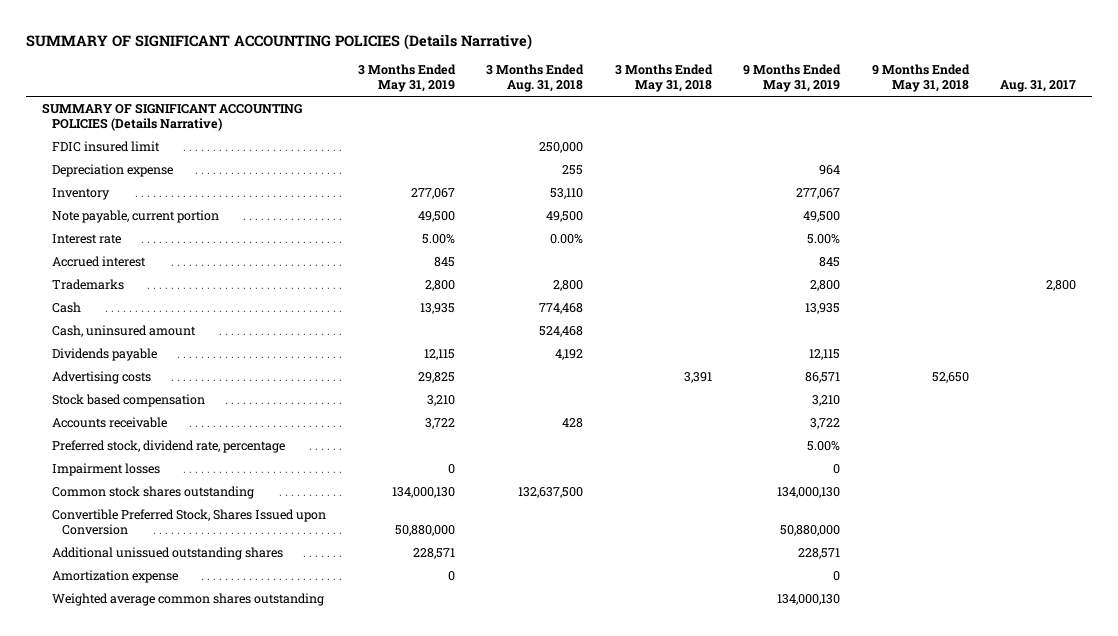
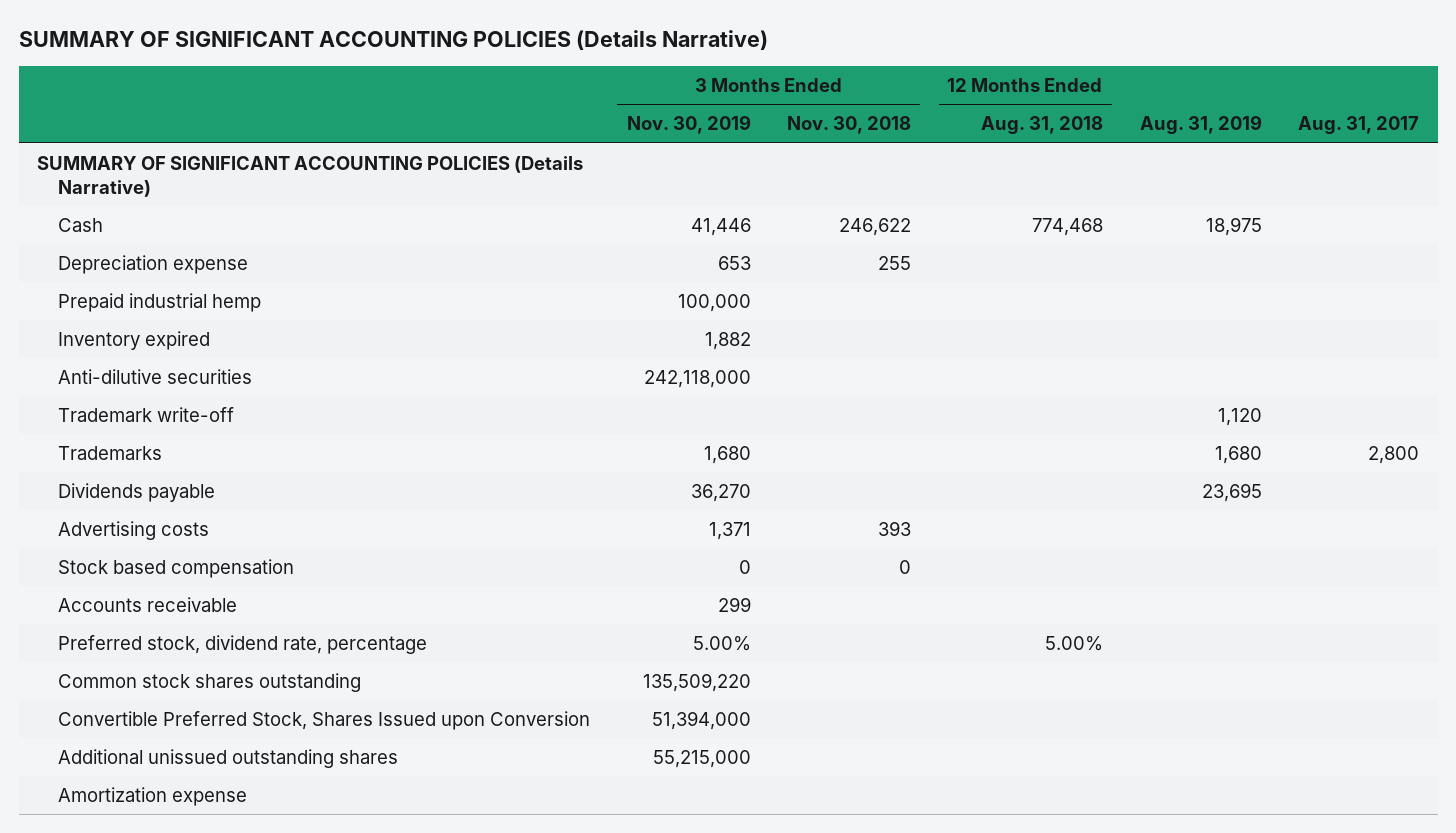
- | 3 Months Ended May 31, 2019 | 3 Months Ended Aug. 31, 2018 | 3 Months Ended May 31, 2018 | 9 Months Ended May 31, 2019 | 9 Months Ended May 31, 2018 | Aug. 31, 2017
+ | 3 Months Ended Nov. 30, 2019 | 3 Months Ended Nov. 30, 2018 | 12 Months Ended Aug. 31, 2018 | Aug. 31, 2019 | Aug. 31, 2017
- FDIC insured limit | | 250,000 | | | |
moved up: Cash | 41,446 | 246,622 | 774,468 | 18,975 |
- Inventory | 277,067 | 53,110 | | 277,067 | |
- Note payable, current portion | 49,500 | 49,500 | | 49,500 | |
- Interest rate | 5.00% | 0.00% | | 5.00% | |
- Accrued interest | 845 | | | 845 | |
+ Prepaid industrial hemp | 100,000 | | | |
+ Inventory expired | 1,882 | | | |
+ Anti-dilutive securities | 242,118,000 | | | |
+ Trademark write-off | | | | 1,120 |
- Cash, uninsured amount | | 524,468 | | | |
- Impairment losses | 0 | | | 0 | |
- Weighted average common shares outstanding | | | | 134,000,130 | |

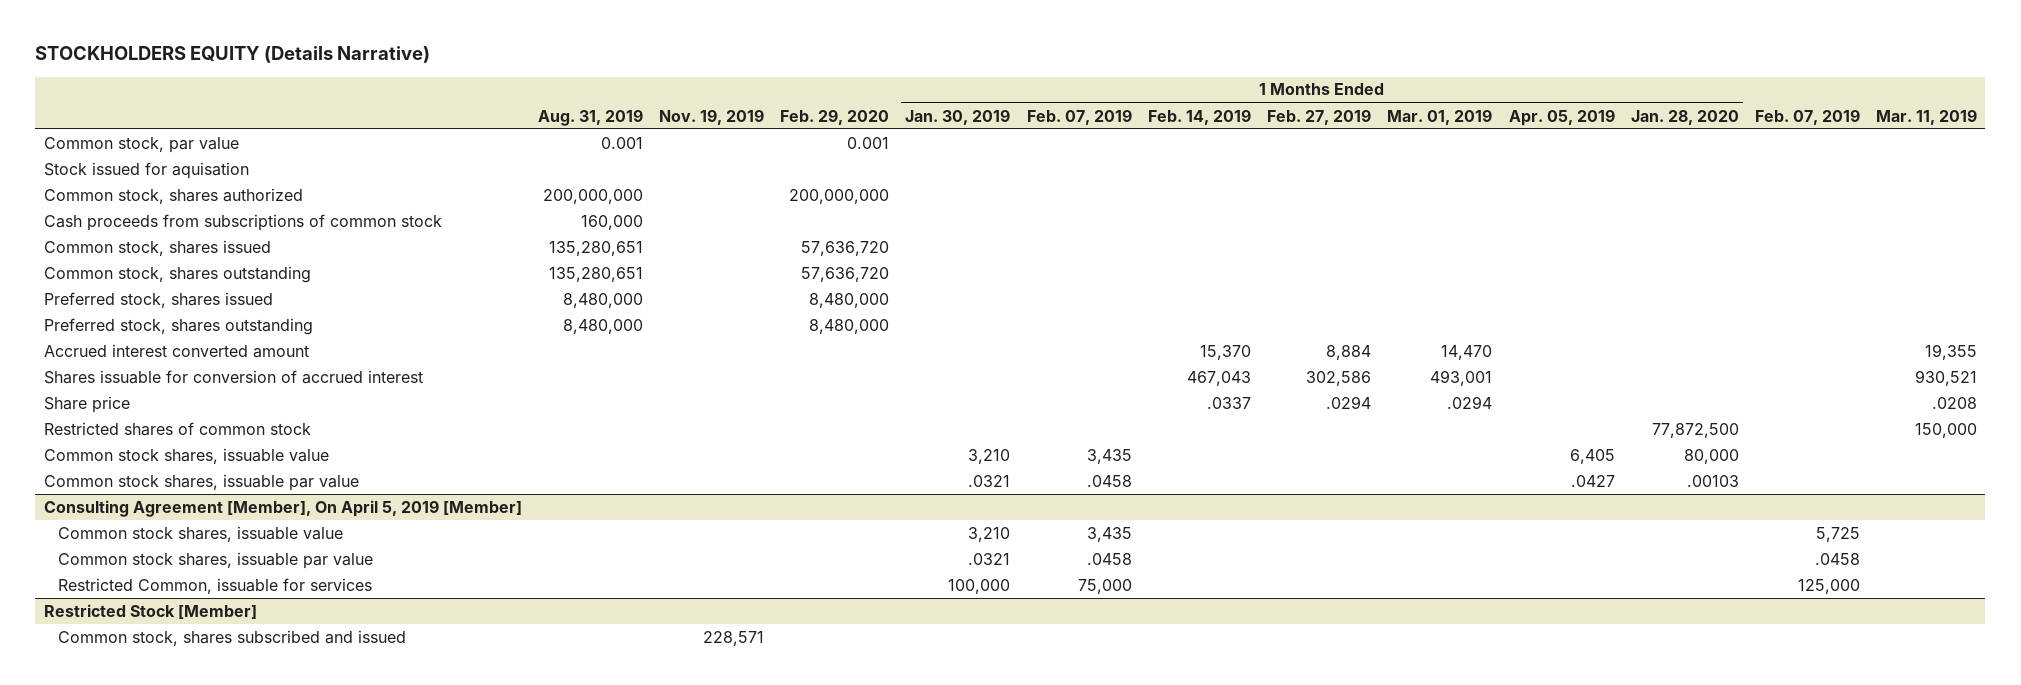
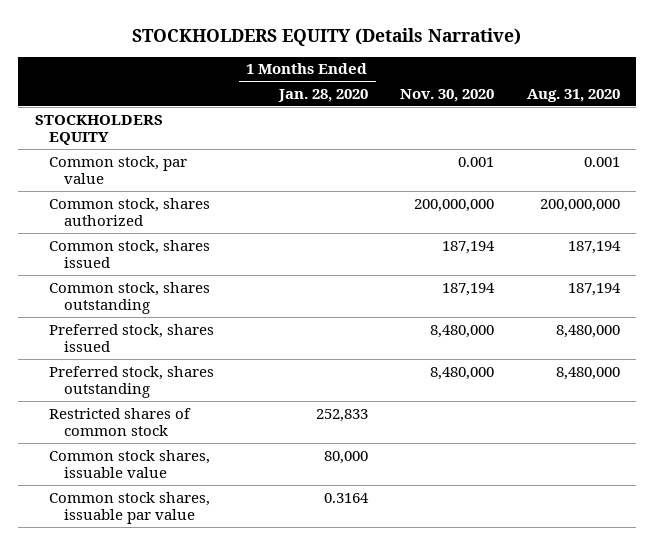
- | Aug. 31, 2019 | Nov. 19, 2019 | Feb. 29, 2020 | 1 Months Ended Jan. 30, 2019 | 1 Months Ended Feb. 07, 2019 | 1 Months Ended Feb. 14, 2019 | 1 Months Ended Feb. 27, 2019 | 1 Months Ended Mar. 01, 2019 | 1 Months Ended Apr. 05, 2019 | 1 Months Ended Jan. 28, 2020 | Feb. 07, 2019 | Mar. 11, 2019
+ | 1 Months Ended Jan. 28, 2020 | Nov. 30, 2020 | Aug. 31, 2020
+ STOCKHOLDERS EQUITY
- Stock issued for aquisation
- Cash proceeds from subscriptions of common stock | 160,000 | | | | | | | | | | |
- Accrued interest converted amount | | | | | | 15,370 | 8,884 | 14,470 | | | | 19,355
- Shares issuable for conversion of accrued interest | | | | | | 467,043 | 302,586 | 493,001 | | | | 930,521
- Share price | | | | | | .0337 | .0294 | .0294 | | | | .0208
- Restricted shares of common stock | | | | | | | | | | 77,872,500 | | 150,000
+ Restricted shares of common stock | 252,833 | |
- Common stock shares, issuable par value | | | | .0321 | .0458 | | | | .0427 | .00103 | |
- Consulting Agreement [Member], On April 5, 2019 [Member]
- Common stock shares, issuable value | | | | 3,210 | 3,435 | | | | | | 5,725 |
- Common stock shares, issuable par value | | | | .0321 | .0458 | | | | | | .0458 |
- Restricted Common, issuable for services | | | | 100,000 | 75,000 | | | | | | 125,000 |
- Restricted Stock [Member]
- Common stock, shares subscribed and issued | | 228,571 | | | | | | | | | |
+ Common stock shares, issuable par value | 0.3164 | |

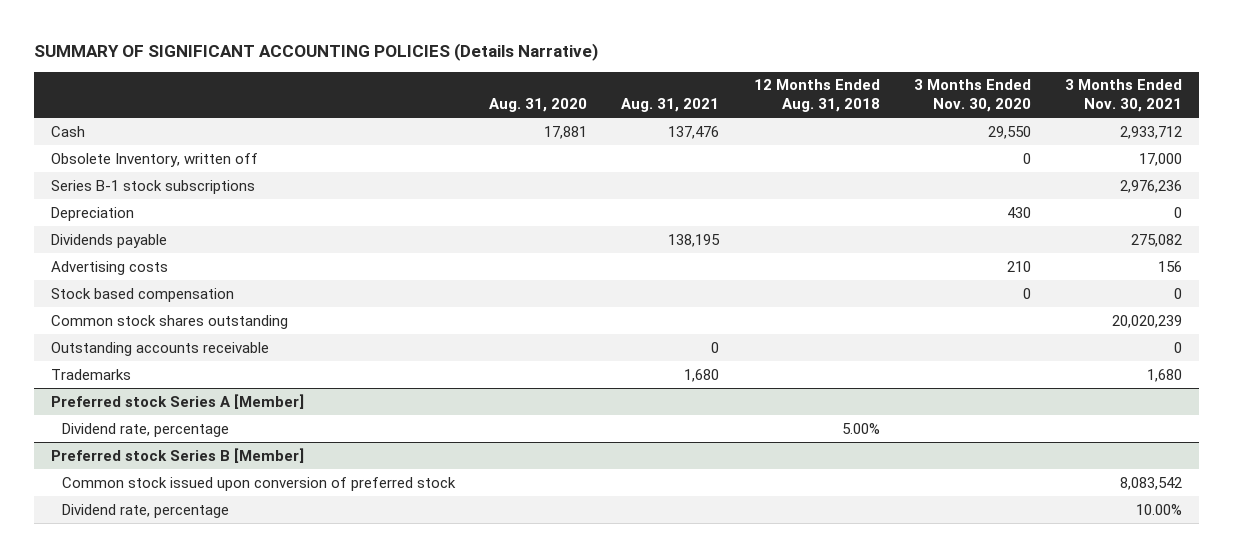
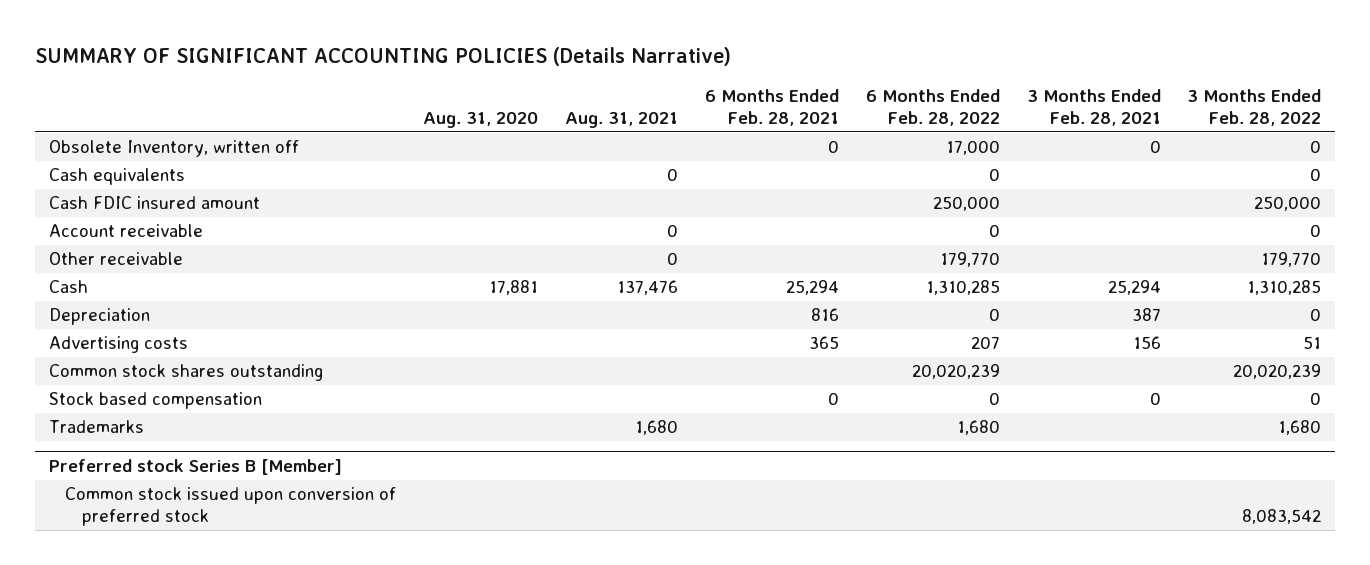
- | Aug. 31, 2020 | Aug. 31, 2021 | 12 Months Ended Aug. 31, 2018 | 3 Months Ended Nov. 30, 2020 | 3 Months Ended Nov. 30, 2021
+ | Aug. 31, 2020 | Aug. 31, 2021 | 6 Months Ended Feb. 28, 2021 | 6 Months Ended Feb. 28, 2022 | 3 Months Ended Feb. 28, 2021 | 3 Months Ended Feb. 28, 2022
- Series B-1 stock subscriptions | | | | | 2,976,236
+ Cash equivalents | | 0 | | 0 | | 0
+ Cash FDIC insured amount | | | | 250,000 | | 250,000
+ Account receivable | | 0 | | 0 | | 0
+ Other receivable | | 0 | | 179,770 | | 179,770
moved down: Cash | 17,881 | 137,476 | 25,294 | 1,310,285 | 25,294 | 1,310,285
- Dividends payable | | 138,195 | | | 275,082
- Outstanding accounts receivable | | 0 | | | 0
moved down: Stock based compensation | | | 0 | 0 | 0 | 0
- Preferred stock Series A [Member]
- Dividend rate, percentage | | | 5.00% | |
@ Preferred stock Series B [Member]
- Dividend rate, percentage | | | | | 10.00%

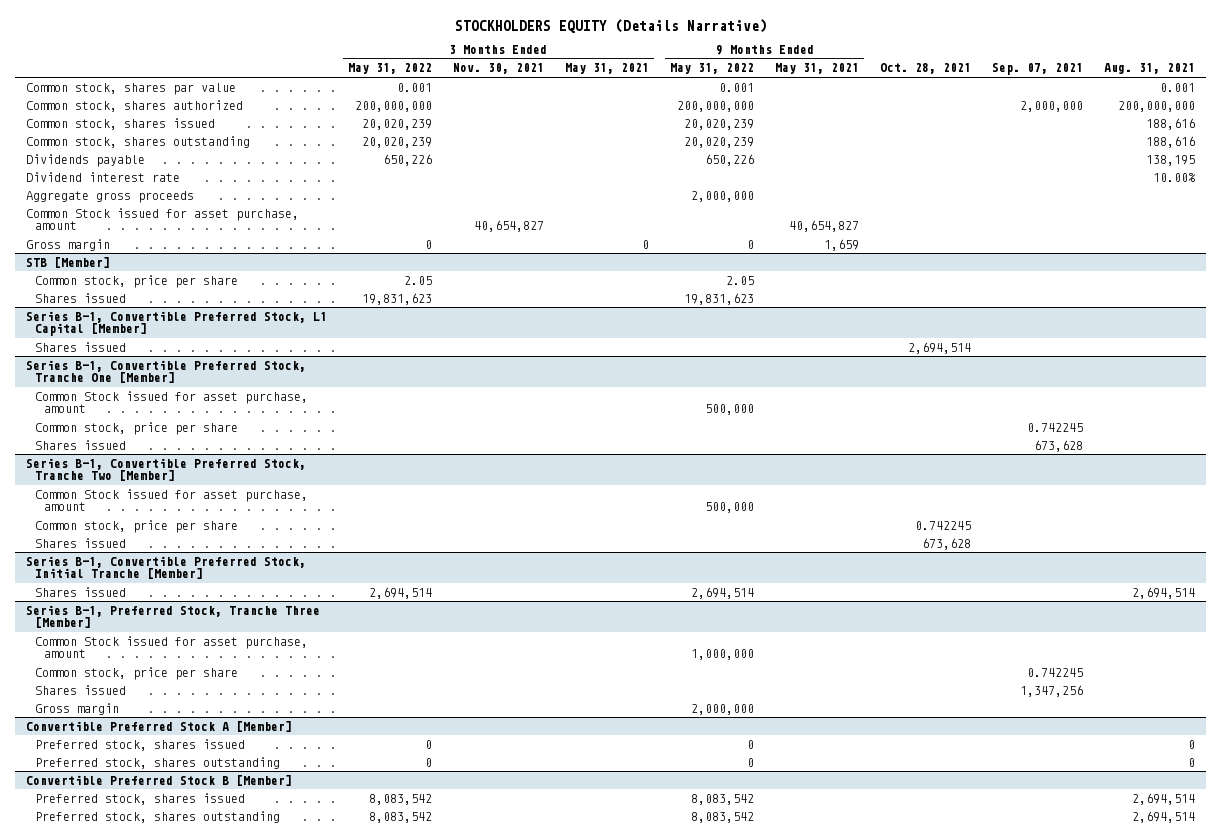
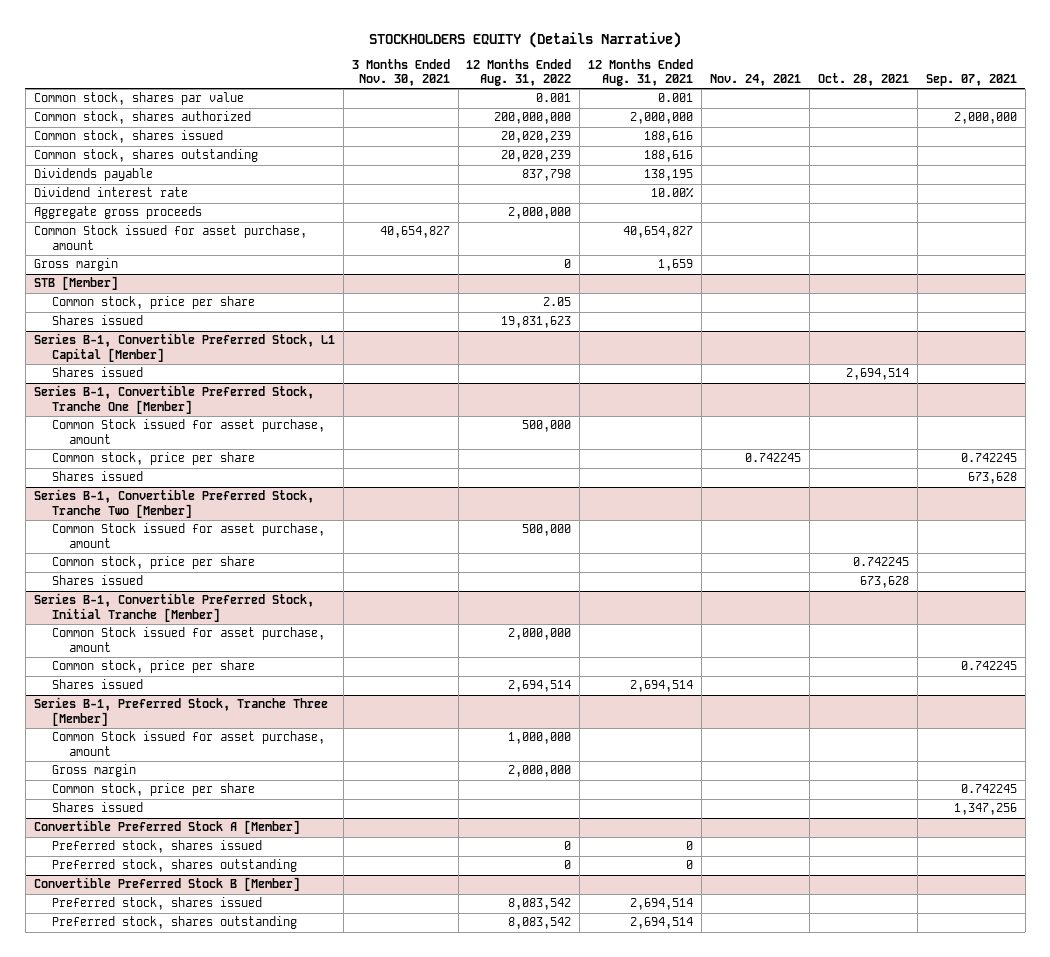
- | 3 Months Ended May 31, 2022 | 3 Months Ended Nov. 30, 2021 | 3 Months Ended May 31, 2021 | 9 Months Ended May 31, 2022 | 9 Months Ended May 31, 2021 | Oct. 28, 2021 | Sep. 07, 2021 | Aug. 31, 2021
+ | 3 Months Ended Nov. 30, 2021 | 12 Months Ended Aug. 31, 2022 | 12 Months Ended Aug. 31, 2021 | Nov. 24, 2021 | Oct. 28, 2021 | Sep. 07, 2021
@ Series B-1, Convertible Preferred Stock, Initial Tranche [Member]
+ Common Stock issued for asset purchase, amount | | 2,000,000 | | | |
+ Common stock, price per share | | | | | | 0.742245
@ Series B-1, Preferred Stock, Tranche Three [Member]
moved up: Gross margin | | 2,000,000 | | | |

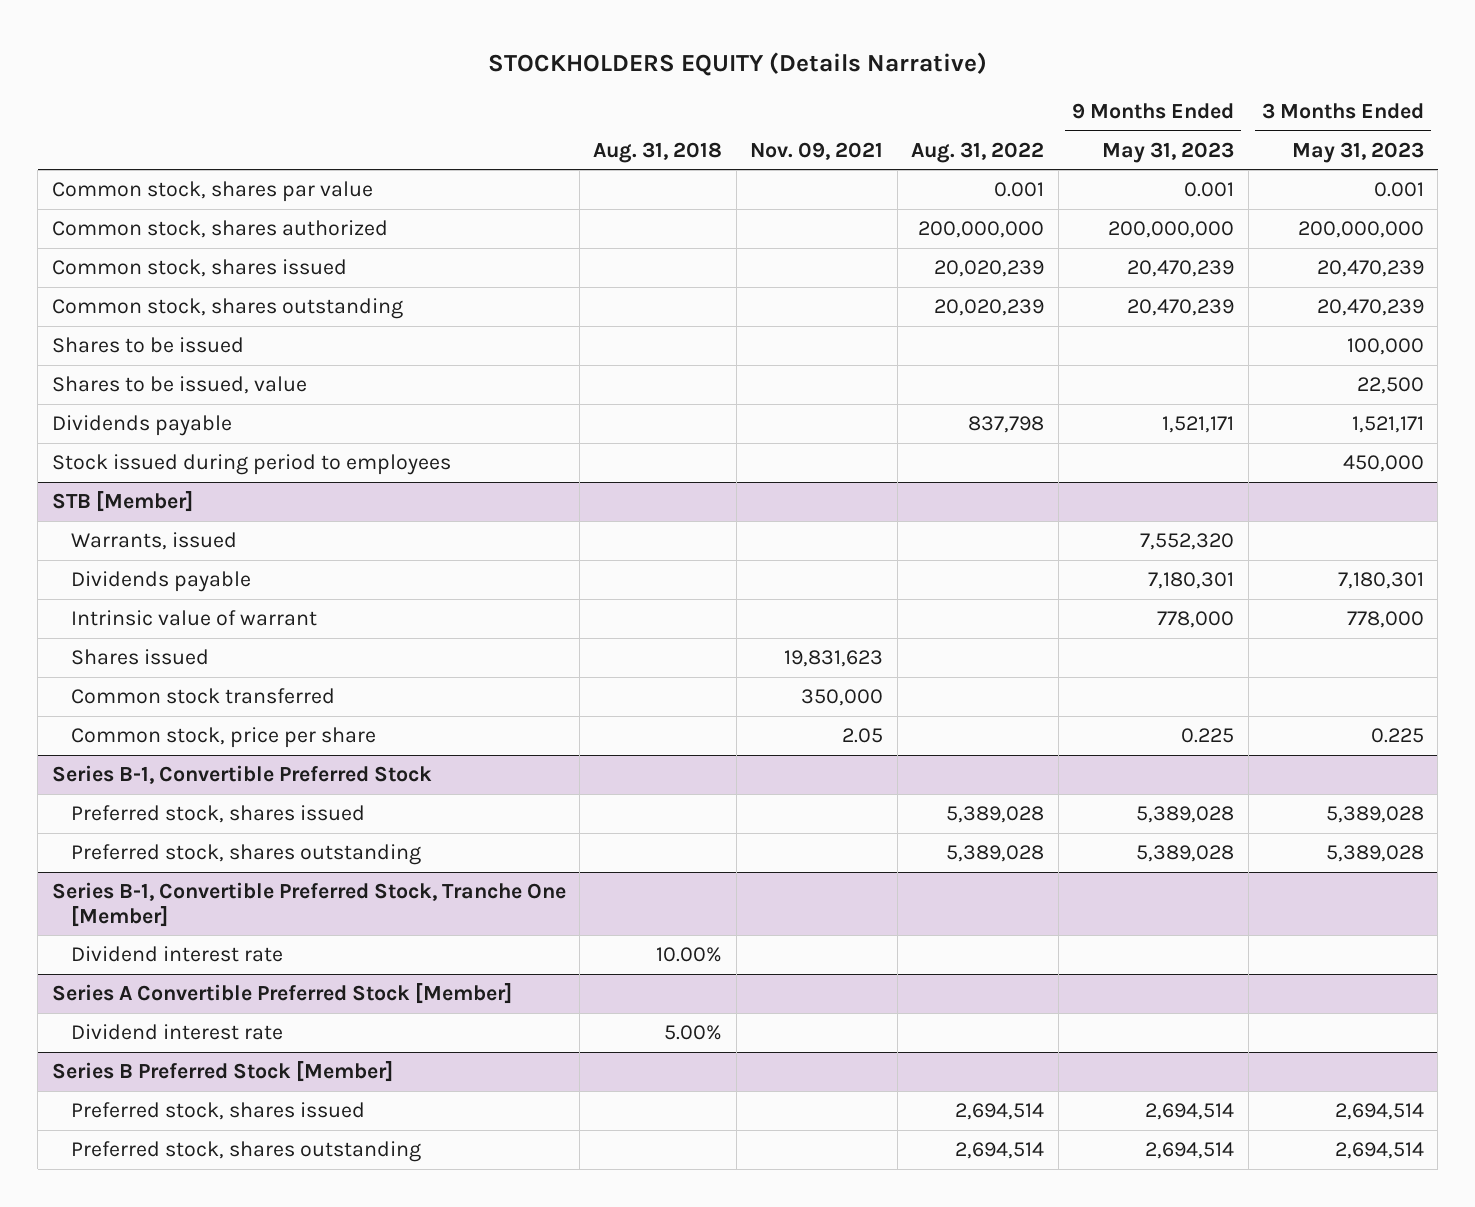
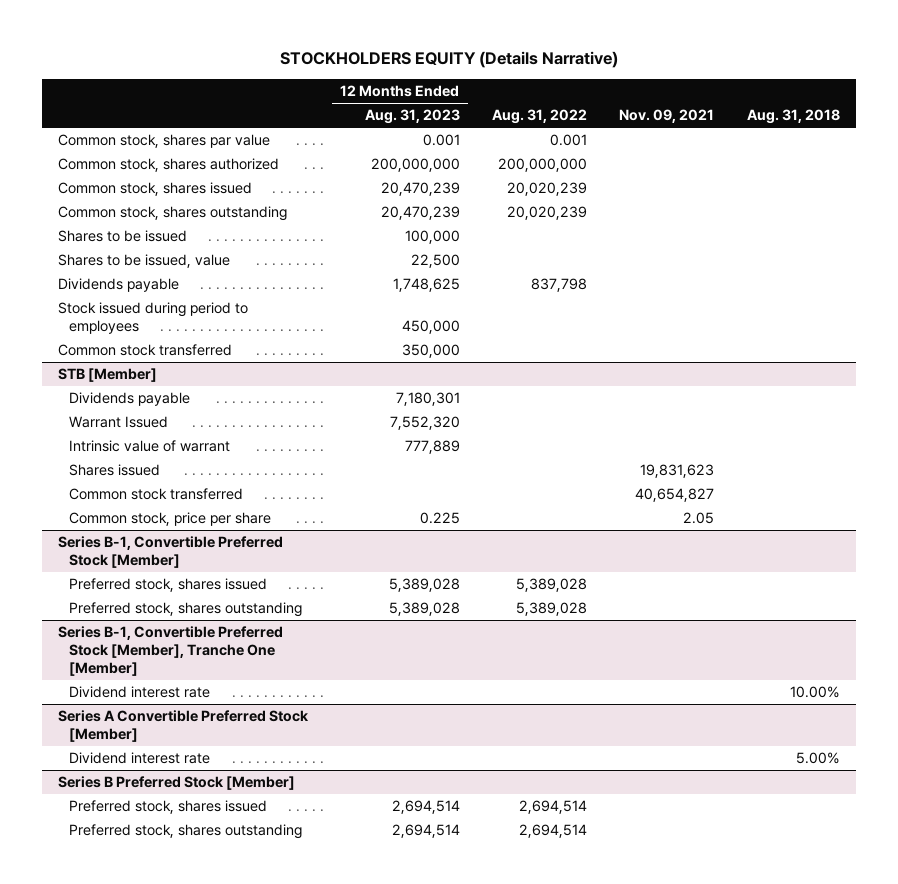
- | Aug. 31, 2018 | Nov. 09, 2021 | Aug. 31, 2022 | 9 Months Ended May 31, 2023 | 3 Months Ended May 31, 2023
+ | 12 Months Ended Aug. 31, 2023 | Aug. 31, 2022 | Nov. 09, 2021 | Aug. 31, 2018
+ Common stock transferred | 350,000 | | |
@ STB [Member]
- Warrants, issued | | | | 7,552,320 |
+ Warrant Issued | 7,552,320 | | |
- Common stock transferred | | 350,000 | | |
+ Common stock transferred | | | 40,654,827 |
- Series B-1, Convertible Preferred Stock
+ Series B-1, Convertible Preferred Stock [Member]
- Series B-1, Convertible Preferred Stock, Tranche One [Member]
+ Series B-1, Convertible Preferred Stock [Member], Tranche One [Member]

